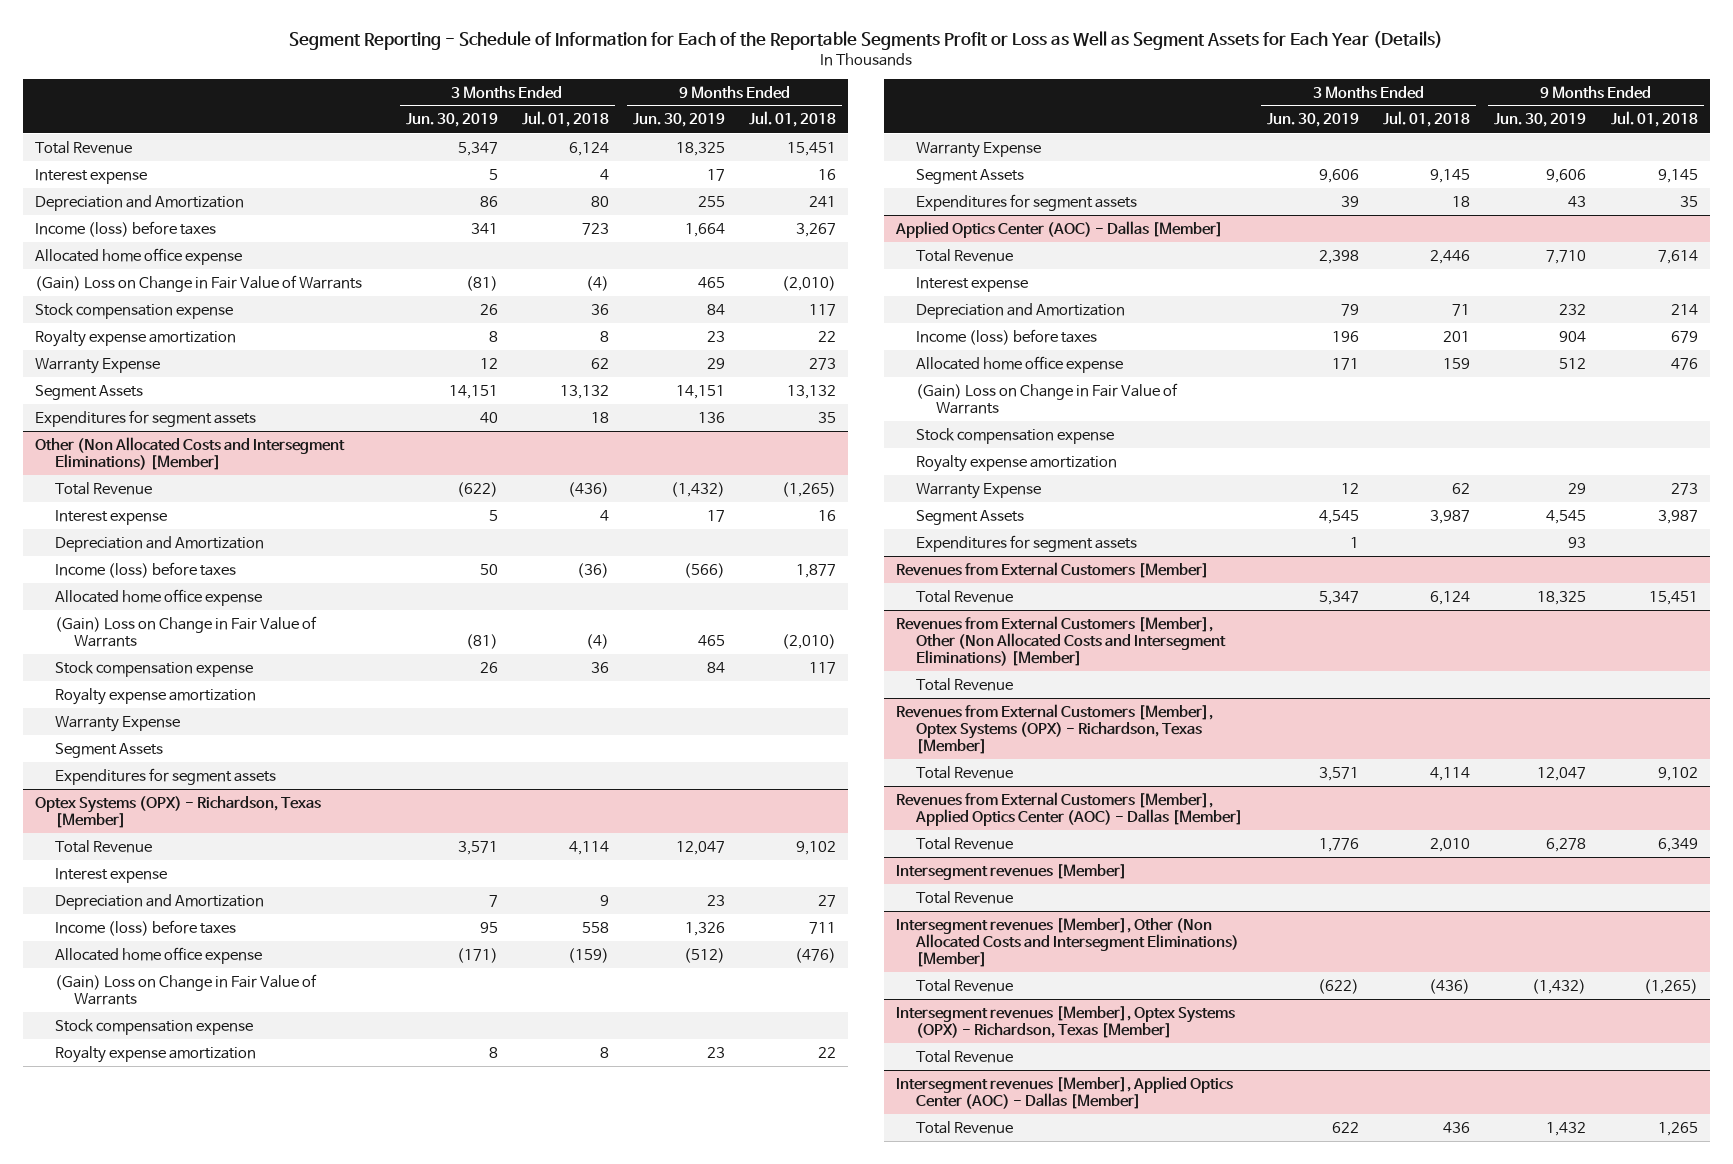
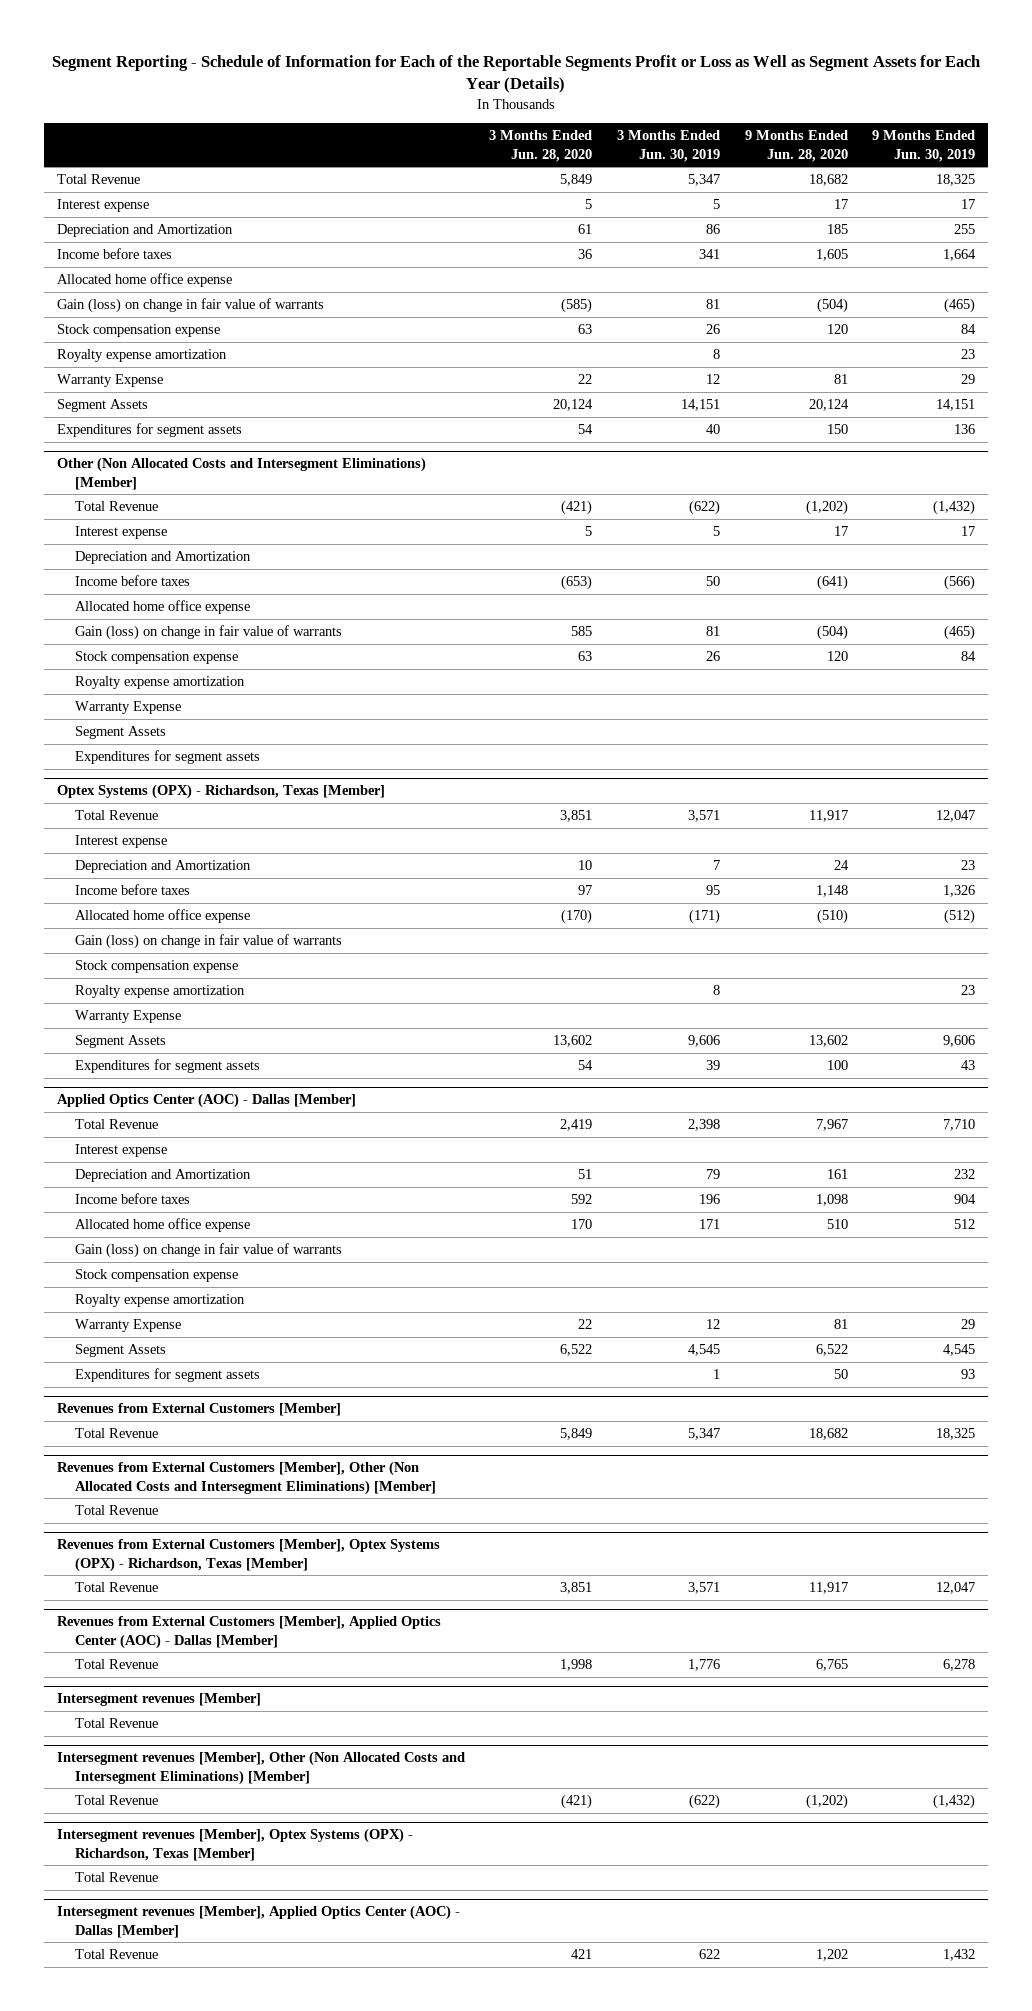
- | 3 Months Ended Jun. 30, 2019 | 3 Months Ended Jul. 01, 2018 | 9 Months Ended Jun. 30, 2019 | 9 Months Ended Jul. 01, 2018
+ | 3 Months Ended Jun. 28, 2020 | 3 Months Ended Jun. 30, 2019 | 9 Months Ended Jun. 28, 2020 | 9 Months Ended Jun. 30, 2019
- Income (loss) before taxes | 341 | 723 | 1,664 | 3,267
+ Income before taxes | 36 | 341 | 1,605 | 1,664
- (Gain) Loss on Change in Fair Value of Warrants | (81) | (4) | 465 | (2,010)
+ Gain (loss) on change in fair value of warrants | (585) | 81 | (504) | (465)
@ Other (Non Allocated Costs and Intersegment Eliminations) [Member]
- Income (loss) before taxes | 50 | (36) | (566) | 1,877
+ Income before taxes | (653) | 50 | (641) | (566)
- (Gain) Loss on Change in Fair Value of Warrants | (81) | (4) | 465 | (2,010)
+ Gain (loss) on change in fair value of warrants | 585 | 81 | (504) | (465)
@ Optex Systems (OPX) - Richardson, Texas [Member]
- Income (loss) before taxes | 95 | 558 | 1,326 | 711
+ Income before taxes | 97 | 95 | 1,148 | 1,326
- (Gain) Loss on Change in Fair Value of Warrants
+ Gain (loss) on change in fair value of warrants
@ Applied Optics Center (AOC) - Dallas [Member]
- Income (loss) before taxes | 196 | 201 | 904 | 679
+ Income before taxes | 592 | 196 | 1,098 | 904
- (Gain) Loss on Change in Fair Value of Warrants
+ Gain (loss) on change in fair value of warrants

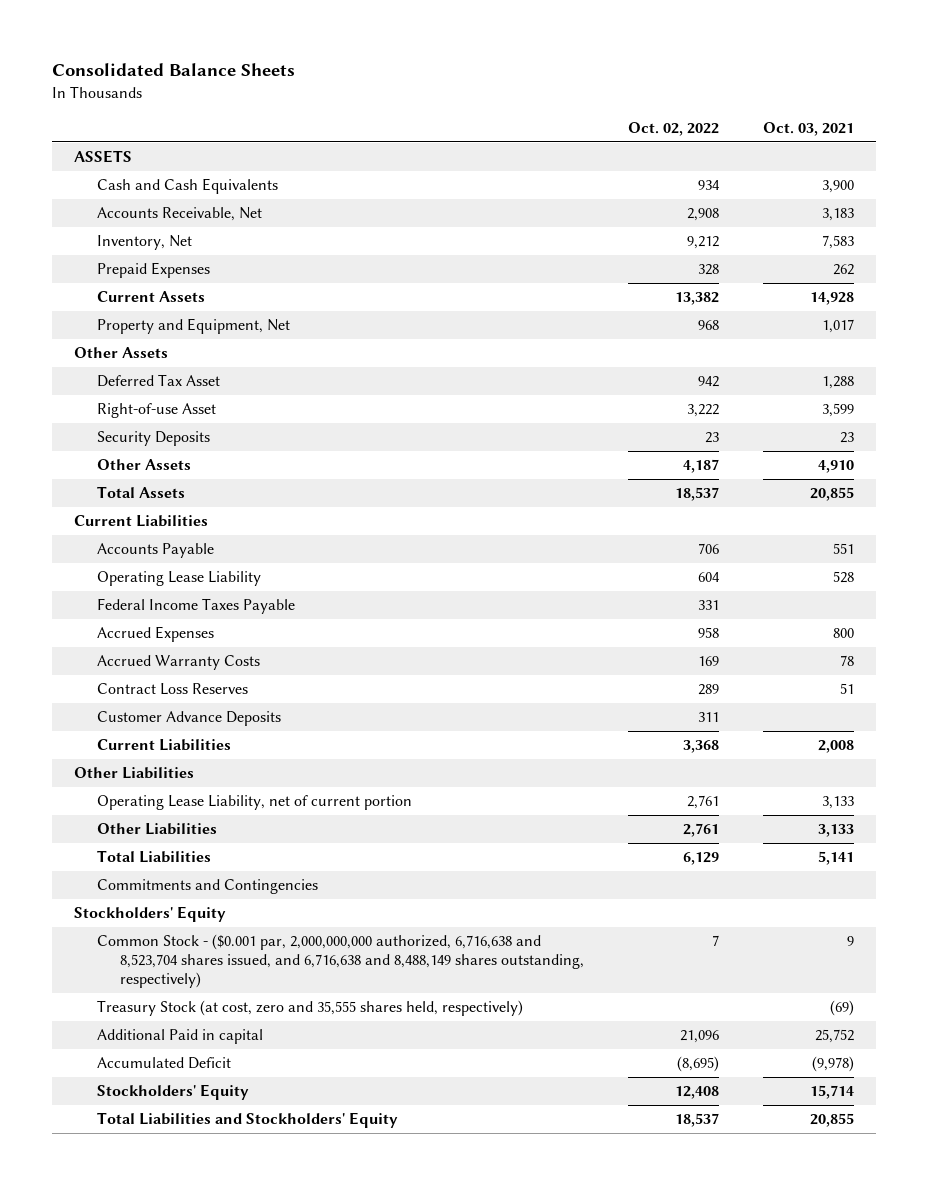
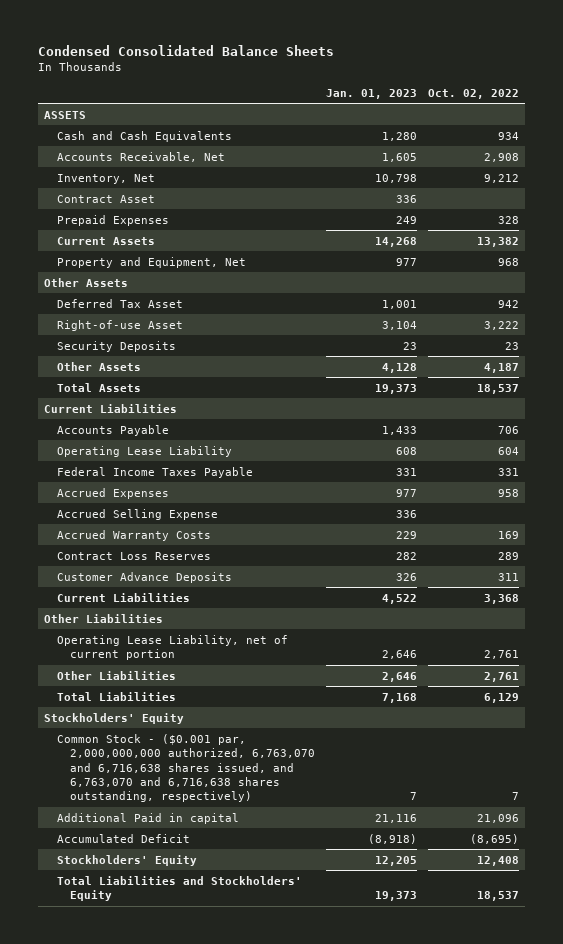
- Consolidated Balance Sheets
+ Condensed Consolidated Balance Sheets
- | Oct. 02, 2022 | Oct. 03, 2021
+ | Jan. 01, 2023 | Oct. 02, 2022
+ Contract Asset | 336 |
+ Accrued Selling Expense | 336 |
- Commitments and Contingencies
- Common Stock - ($0.001 par, 2,000,000,000 authorized, 6,716,638 and 8,523,704 shares issued, and 6,716,638 and 8,488,149 shares outstanding, respectively) | 7 | 9
- Treasury Stock (at cost, zero and 35,555 shares held, respectively) | | (69)
+ Common Stock - ($0.001 par, 2,000,000,000 authorized, 6,763,070 and 6,716,638 shares issued, and 6,763,070 and 6,716,638 shares outstanding, respectively) | 7 | 7

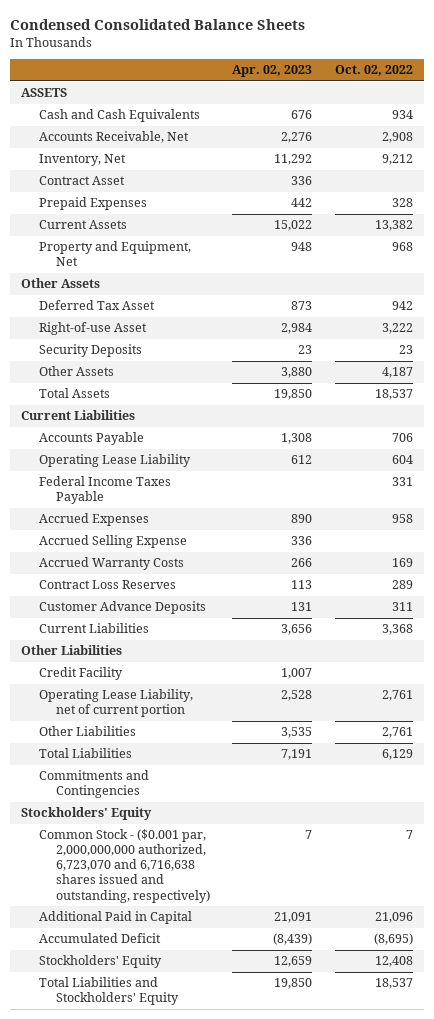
- | Jan. 01, 2023 | Oct. 02, 2022
+ | Apr. 02, 2023 | Oct. 02, 2022
+ Credit Facility | 1,007 |
+ Commitments and Contingencies
- Common Stock - ($0.001 par, 2,000,000,000 authorized, 6,763,070 and 6,716,638 shares issued, and 6,763,070 and 6,716,638 shares outstanding, respectively) | 7 | 7
- Additional Paid in capital | 21,116 | 21,096
+ Common Stock - ($0.001 par, 2,000,000,000 authorized, 6,723,070 and 6,716,638 shares issued and outstanding, respectively) | 7 | 7
+ Additional Paid in Capital | 21,091 | 21,096

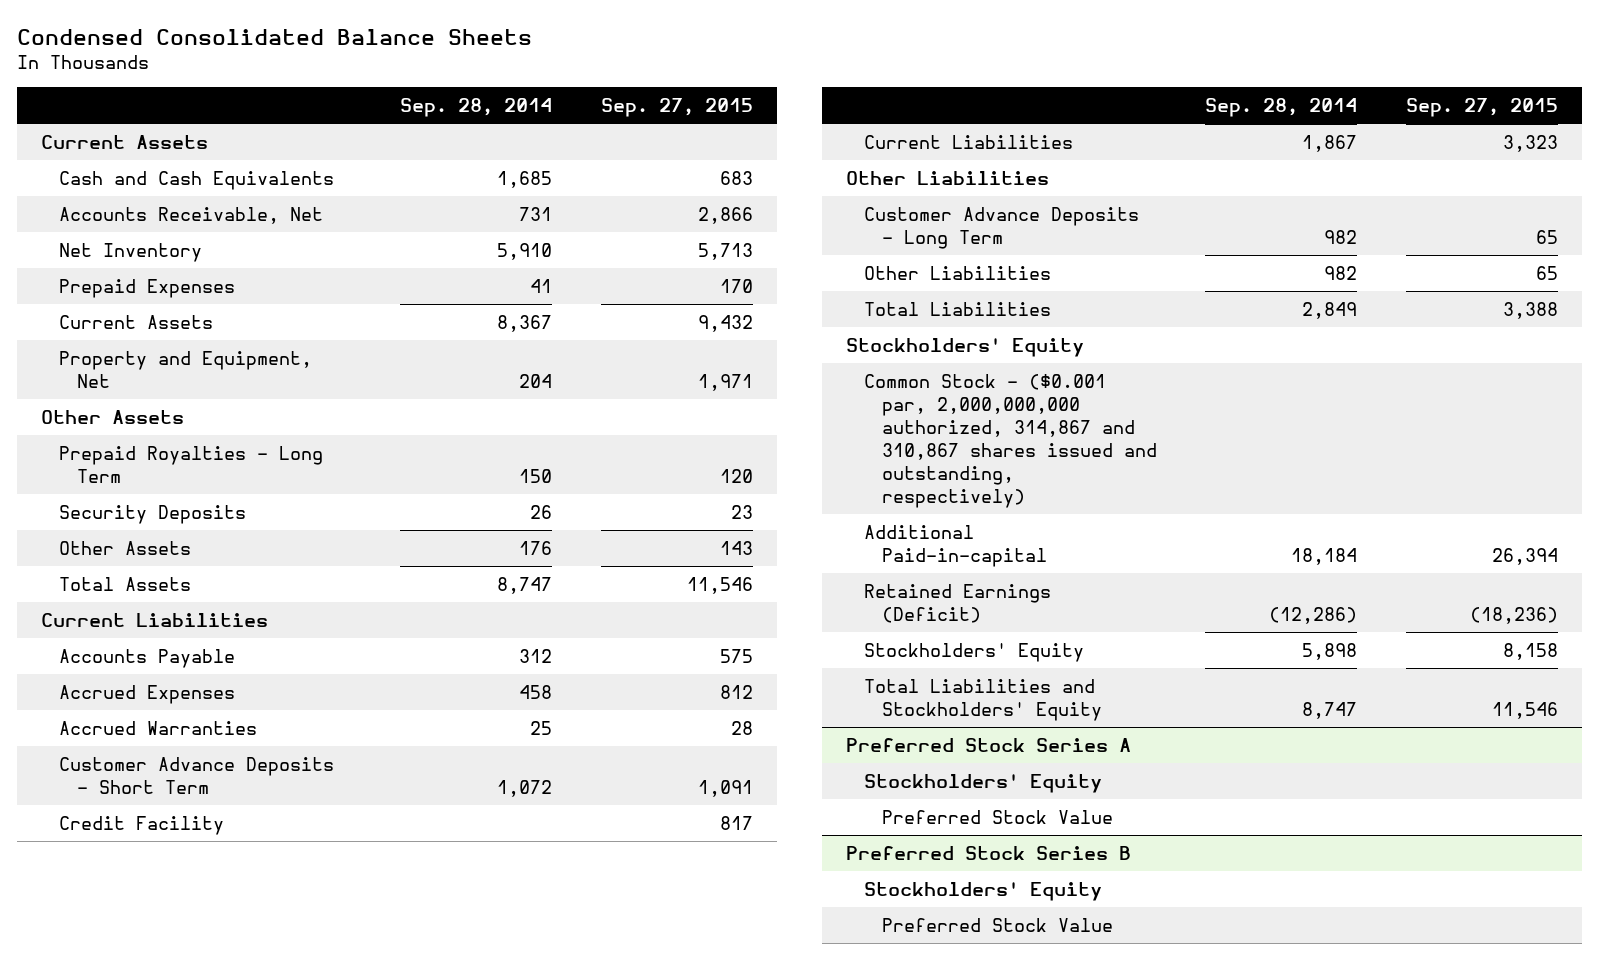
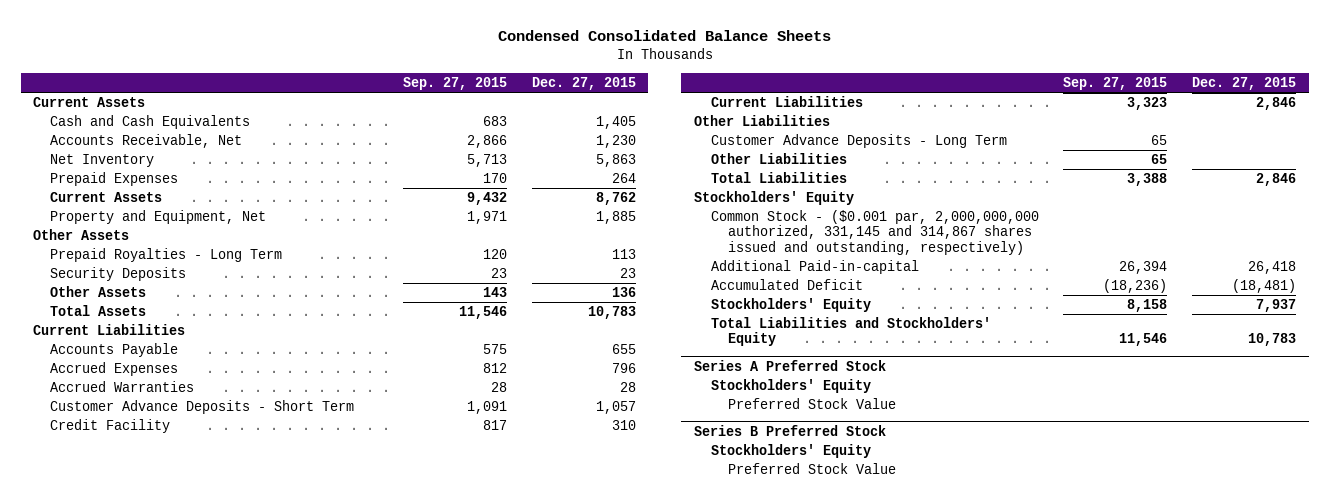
- | Sep. 28, 2014 | Sep. 27, 2015
+ | Sep. 27, 2015 | Dec. 27, 2015
- Common Stock - ($0.001 par, 2,000,000,000 authorized, 314,867 and 310,867 shares issued and outstanding, respectively)
+ Common Stock - ($0.001 par, 2,000,000,000 authorized, 331,145 and 314,867 shares issued and outstanding, respectively)
- Retained Earnings (Deficit) | (12,286) | (18,236)
+ Accumulated Deficit | (18,236) | (18,481)
- Preferred Stock Series A
+ Series A Preferred Stock
- Preferred Stock Series B
+ Series B Preferred Stock

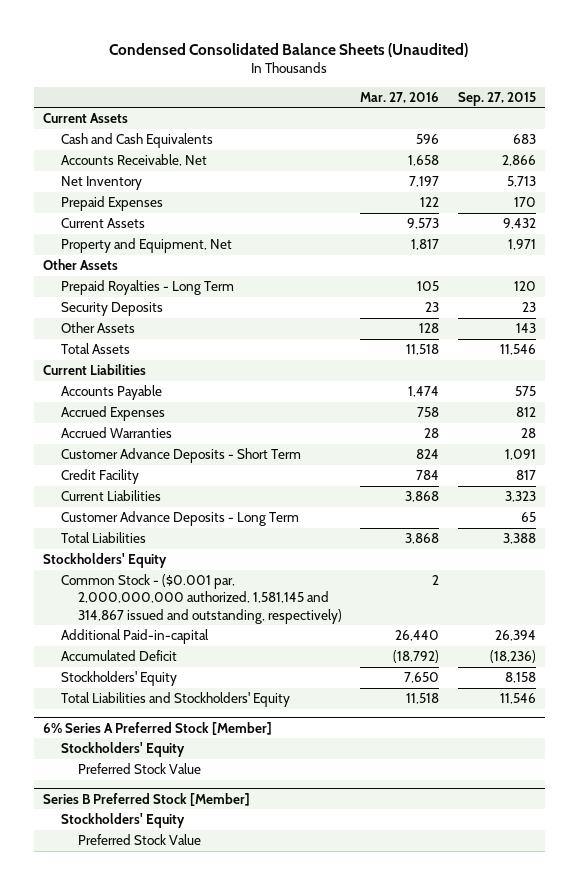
- Condensed Consolidated Balance Sheets
+ Condensed Consolidated Balance Sheets (Unaudited)
- | Sep. 27, 2015 | Dec. 27, 2015
+ | Mar. 27, 2016 | Sep. 27, 2015
- Other Liabilities
- Other Liabilities | 65 |
- Common Stock - ($0.001 par, 2,000,000,000 authorized, 331,145 and 314,867 shares issued and outstanding, respectively)
+ Common Stock - ($0.001 par, 2,000,000,000 authorized, 1,581,145 and 314,867 issued and outstanding, respectively) | 2 |
- Series A Preferred Stock
+ 6% Series A Preferred Stock [Member]
- Series B Preferred Stock
+ Series B Preferred Stock [Member]

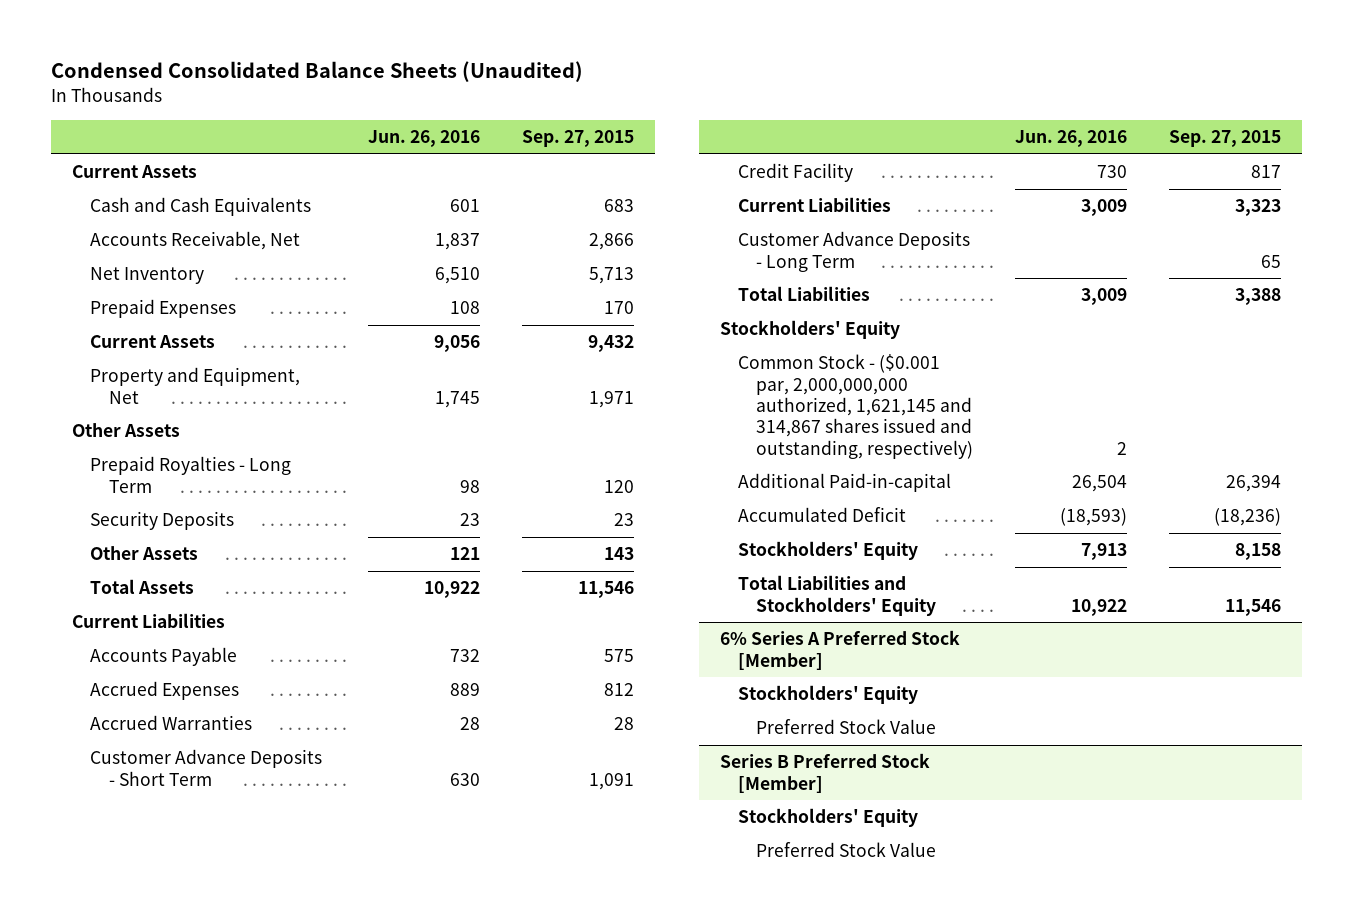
- | Mar. 27, 2016 | Sep. 27, 2015
+ | Jun. 26, 2016 | Sep. 27, 2015
- Common Stock - ($0.001 par, 2,000,000,000 authorized, 1,581,145 and 314,867 issued and outstanding, respectively) | 2 |
+ Common Stock - ($0.001 par, 2,000,000,000 authorized, 1,621,145 and 314,867 shares issued and outstanding, respectively) | 2 |

